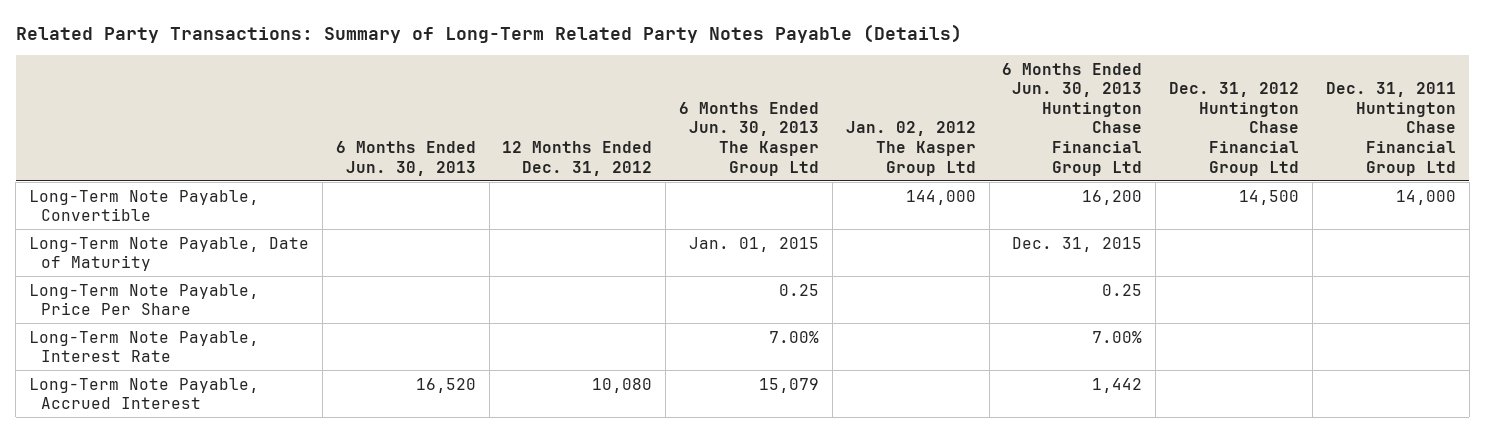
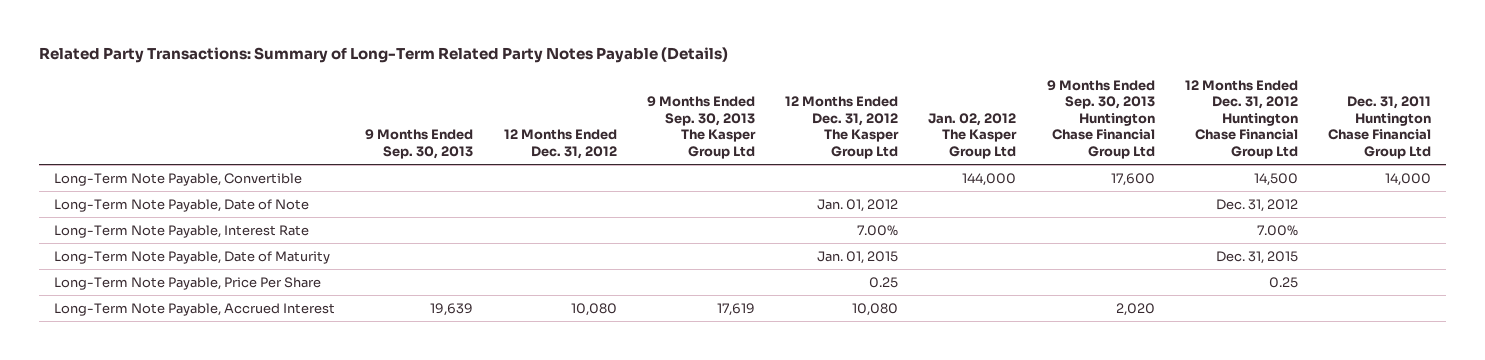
- | 6 Months Ended Jun. 30, 2013 | 12 Months Ended Dec. 31, 2012 | 6 Months Ended Jun. 30, 2013 The Kasper Group Ltd | Jan. 02, 2012 The Kasper Group Ltd | 6 Months Ended Jun. 30, 2013 Huntington Chase Financial Group Ltd | Dec. 31, 2012 Huntington Chase Financial Group Ltd | Dec. 31, 2011 Huntington Chase Financial Group Ltd
+ | 9 Months Ended Sep. 30, 2013 | 12 Months Ended Dec. 31, 2012 | 9 Months Ended Sep. 30, 2013 The Kasper Group Ltd | 12 Months Ended Dec. 31, 2012 The Kasper Group Ltd | Jan. 02, 2012 The Kasper Group Ltd | 9 Months Ended Sep. 30, 2013 Huntington Chase Financial Group Ltd | 12 Months Ended Dec. 31, 2012 Huntington Chase Financial Group Ltd | Dec. 31, 2011 Huntington Chase Financial Group Ltd
+ Long-Term Note Payable, Date of Note | | | | Jan. 01, 2012 | | | Dec. 31, 2012 |
moved up: Long-Term Note Payable, Interest Rate | | | | 7.00% | | | 7.00% |

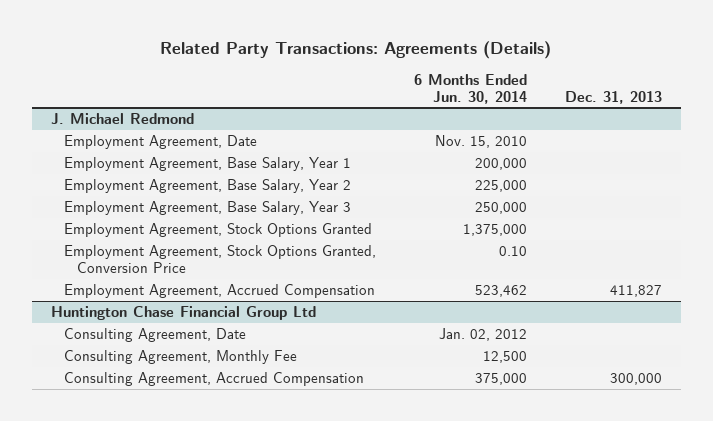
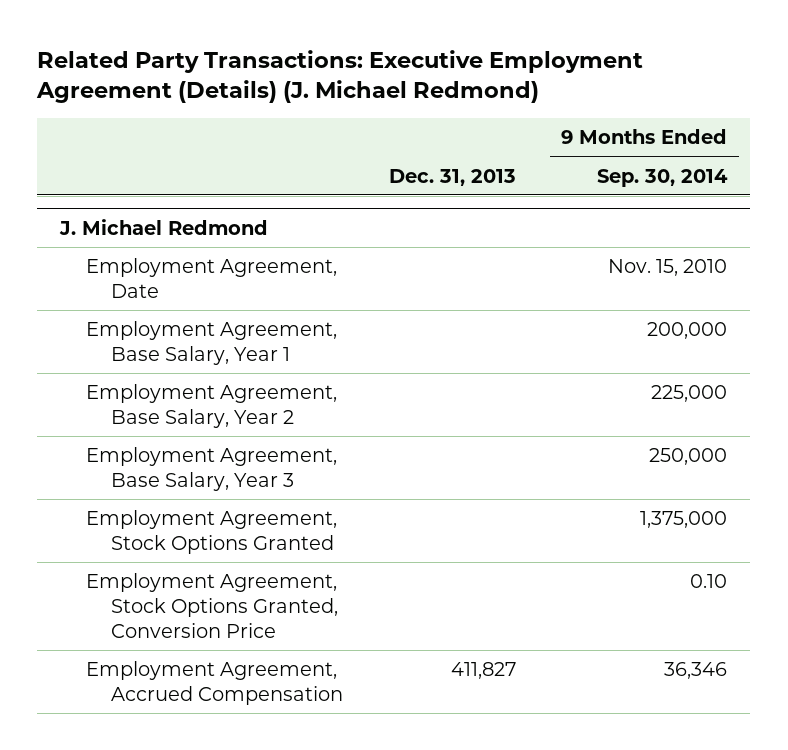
- Related Party Transactions: Agreements (Details)
+ Related Party Transactions: Executive Employment Agreement (Details) (J. Michael Redmond)
- | 6 Months Ended Jun. 30, 2014 | Dec. 31, 2013
+ | Dec. 31, 2013 | 9 Months Ended Sep. 30, 2014
- Huntington Chase Financial Group Ltd
- Consulting Agreement, Date | Jan. 02, 2012 |
- Consulting Agreement, Monthly Fee | 12,500 |
- Consulting Agreement, Accrued Compensation | 375,000 | 300,000

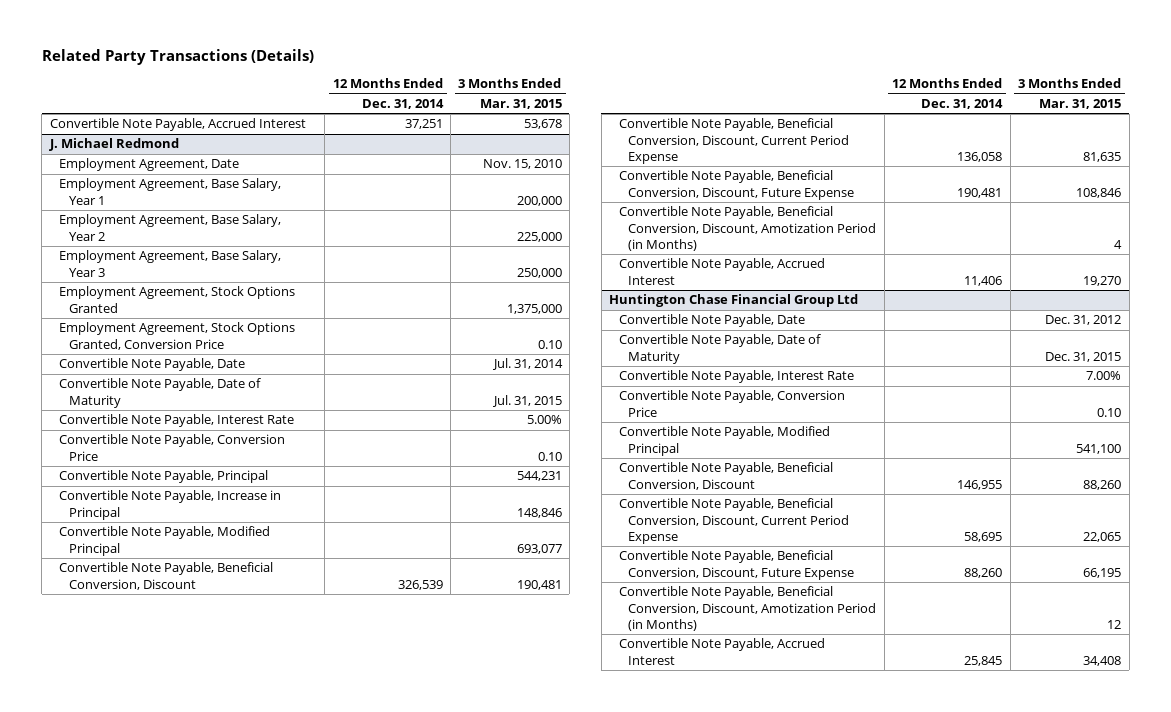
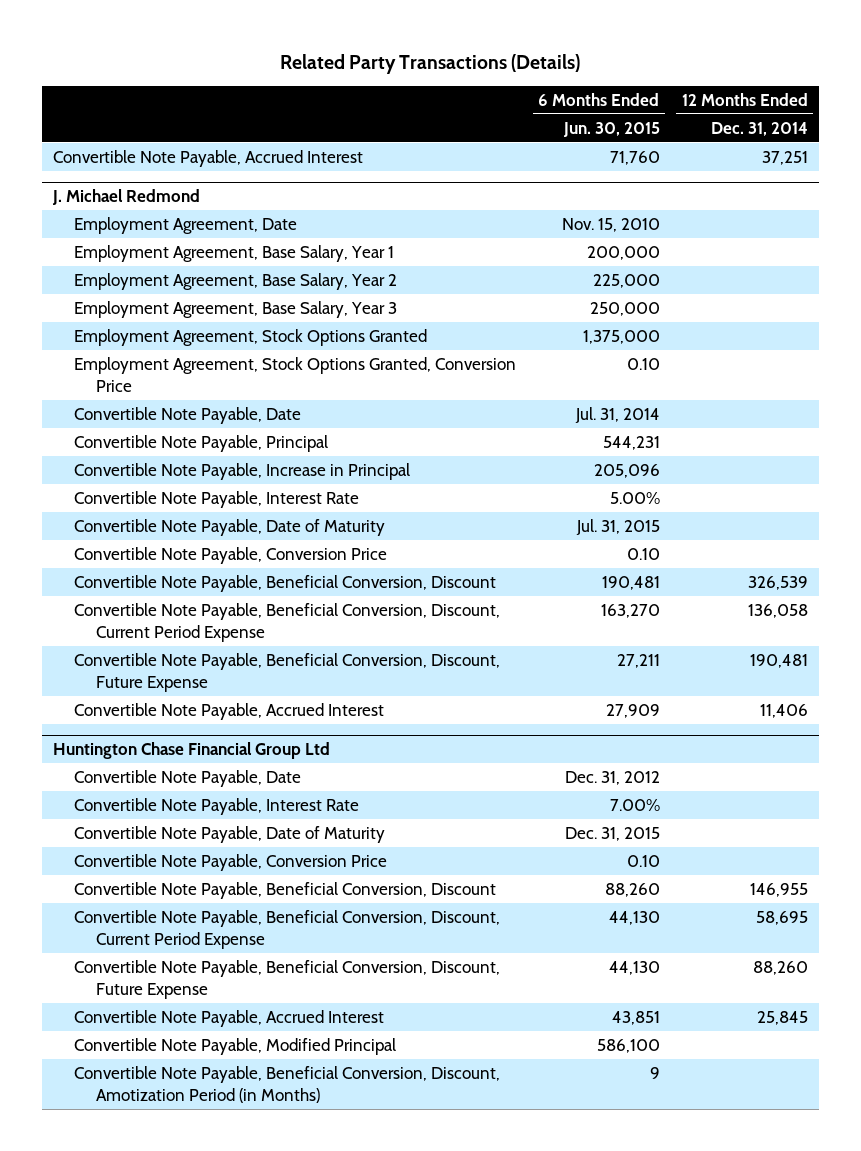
- | 12 Months Ended Dec. 31, 2014 | 3 Months Ended Mar. 31, 2015
+ | 6 Months Ended Jun. 30, 2015 | 12 Months Ended Dec. 31, 2014
@ J. Michael Redmond
- Convertible Note Payable, Modified Principal | | 693,077
moved down: Convertible Note Payable, Interest Rate | 5.00% |
moved down: Convertible Note Payable, Date of Maturity | Jul. 31, 2015 |
moved down: Convertible Note Payable, Conversion Price | 0.10 |
- Convertible Note Payable, Beneficial Conversion, Discount, Amotization Period (in Months) | | 4
@ Huntington Chase Financial Group Ltd
moved down: Convertible Note Payable, Date of Maturity | Dec. 31, 2015 |
moved down: Convertible Note Payable, Modified Principal | 586,100 |
moved down: Convertible Note Payable, Beneficial Conversion, Discount, Amotization Period (in Months) | 9 |

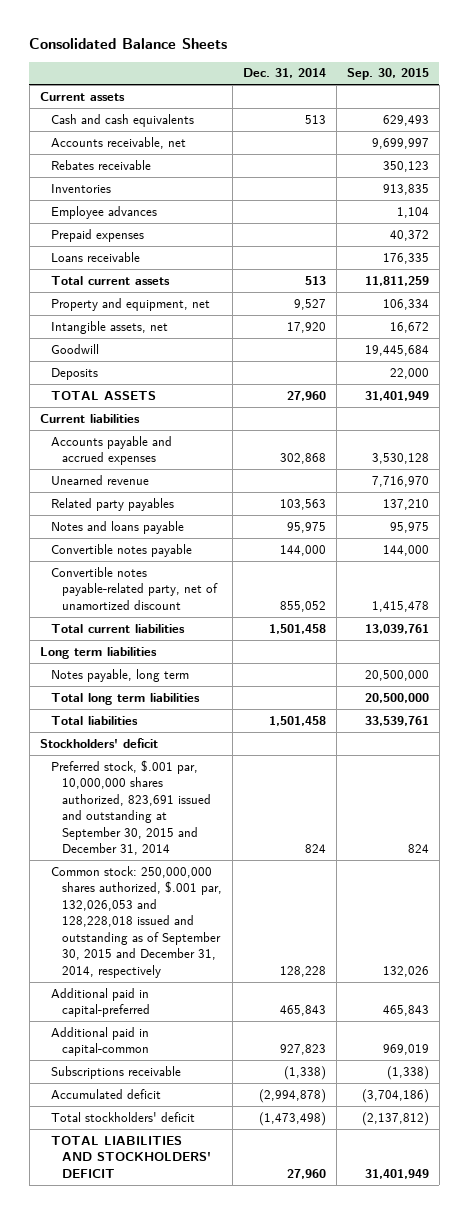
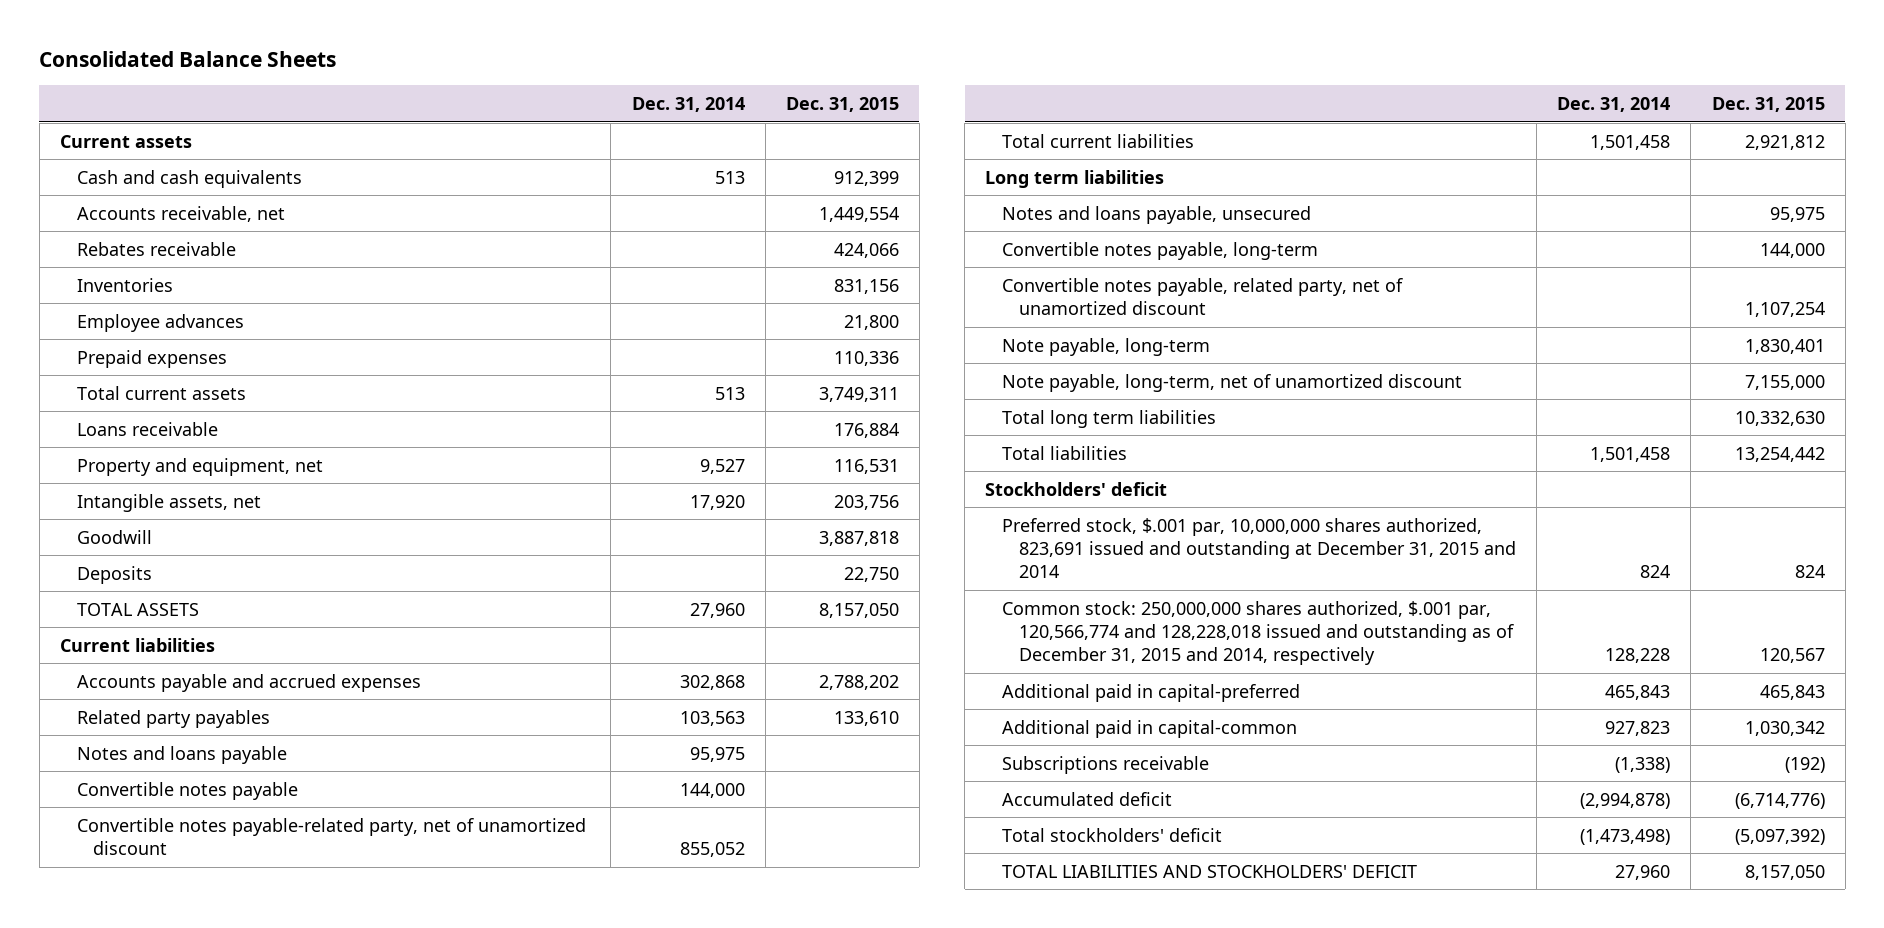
- | Dec. 31, 2014 | Sep. 30, 2015
+ | Dec. 31, 2014 | Dec. 31, 2015
moved down: Loans receivable | | 176,884
- Unearned revenue | | 7,716,970
- Notes payable, long term | | 20,500,000
+ Notes and loans payable, unsecured | | 95,975
+ Convertible notes payable, long-term | | 144,000
+ Convertible notes payable, related party, net of unamortized discount | | 1,107,254
+ Note payable, long-term | | 1,830,401
+ Note payable, long-term, net of unamortized discount | | 7,155,000
- Preferred stock, $.001 par, 10,000,000 shares authorized, 823,691 issued and outstanding at September 30, 2015 and December 31, 2014 | 824 | 824
- Common stock: 250,000,000 shares authorized, $.001 par, 132,026,053 and 128,228,018 issued and outstanding as of September 30, 2015 and December 31, 2014, respectively | 128,228 | 132,026
+ Preferred stock, $.001 par, 10,000,000 shares authorized, 823,691 issued and outstanding at December 31, 2015 and 2014 | 824 | 824
+ Common stock: 250,000,000 shares authorized, $.001 par, 120,566,774 and 128,228,018 issued and outstanding as of December 31, 2015 and 2014, respectively | 128,228 | 120,567

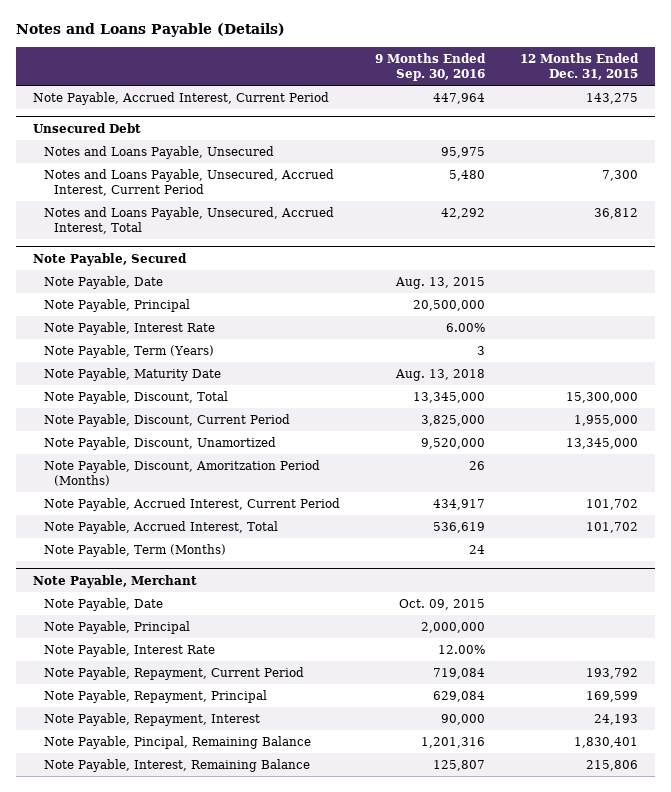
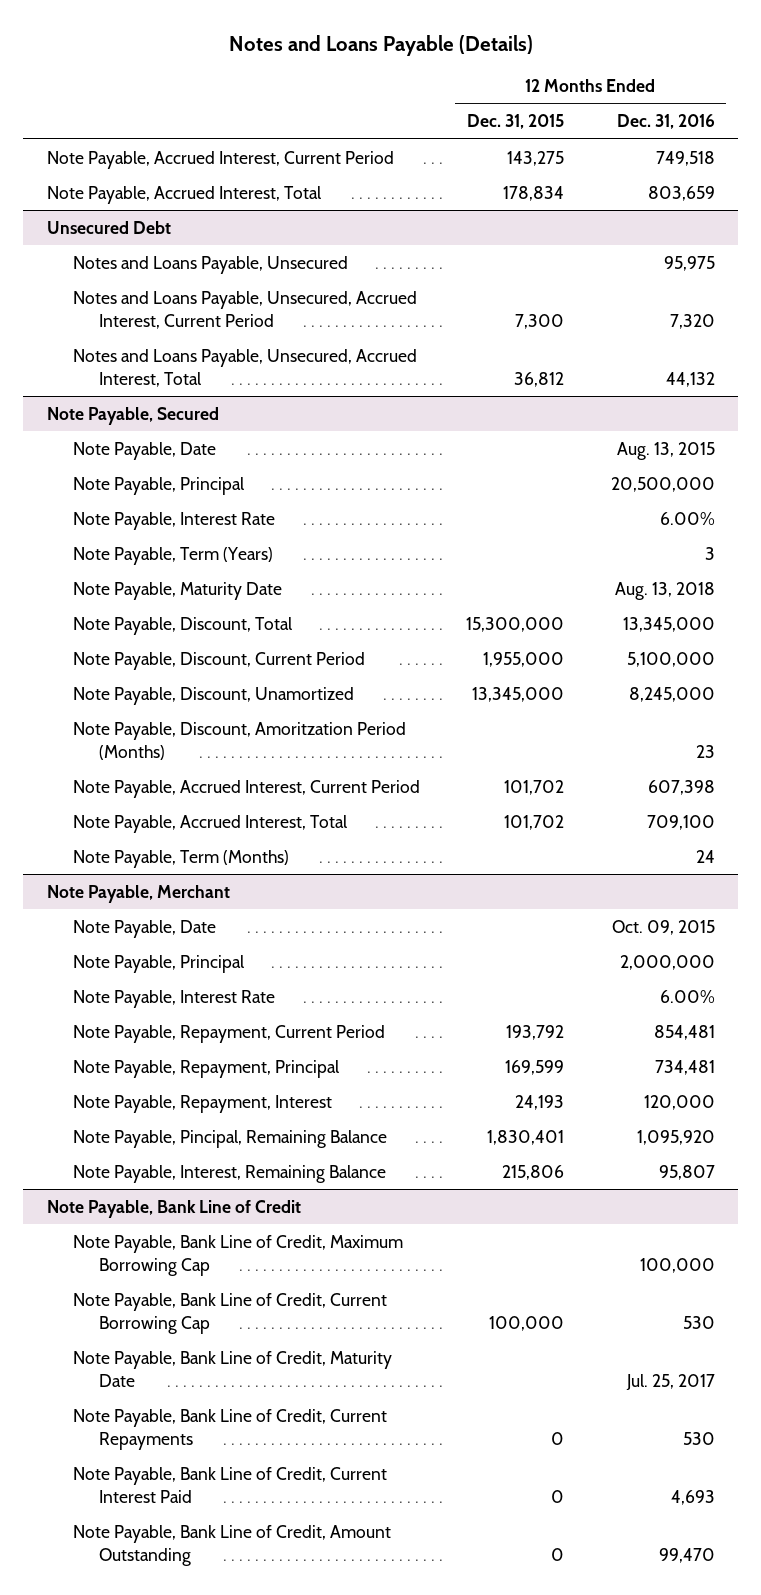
- | 9 Months Ended Sep. 30, 2016 | 12 Months Ended Dec. 31, 2015
+ | 12 Months Ended Dec. 31, 2015 | 12 Months Ended Dec. 31, 2016
+ Note Payable, Accrued Interest, Total | 178,834 | 803,659
+ Note Payable, Bank Line of Credit
+ Note Payable, Bank Line of Credit, Maximum Borrowing Cap | | 100,000
+ Note Payable, Bank Line of Credit, Current Borrowing Cap | 100,000 | 530
+ Note Payable, Bank Line of Credit, Maturity Date | | Jul. 25, 2017
+ Note Payable, Bank Line of Credit, Current Repayments | 0 | 530
+ Note Payable, Bank Line of Credit, Current Interest Paid | 0 | 4,693
+ Note Payable, Bank Line of Credit, Amount Outstanding | 0 | 99,470

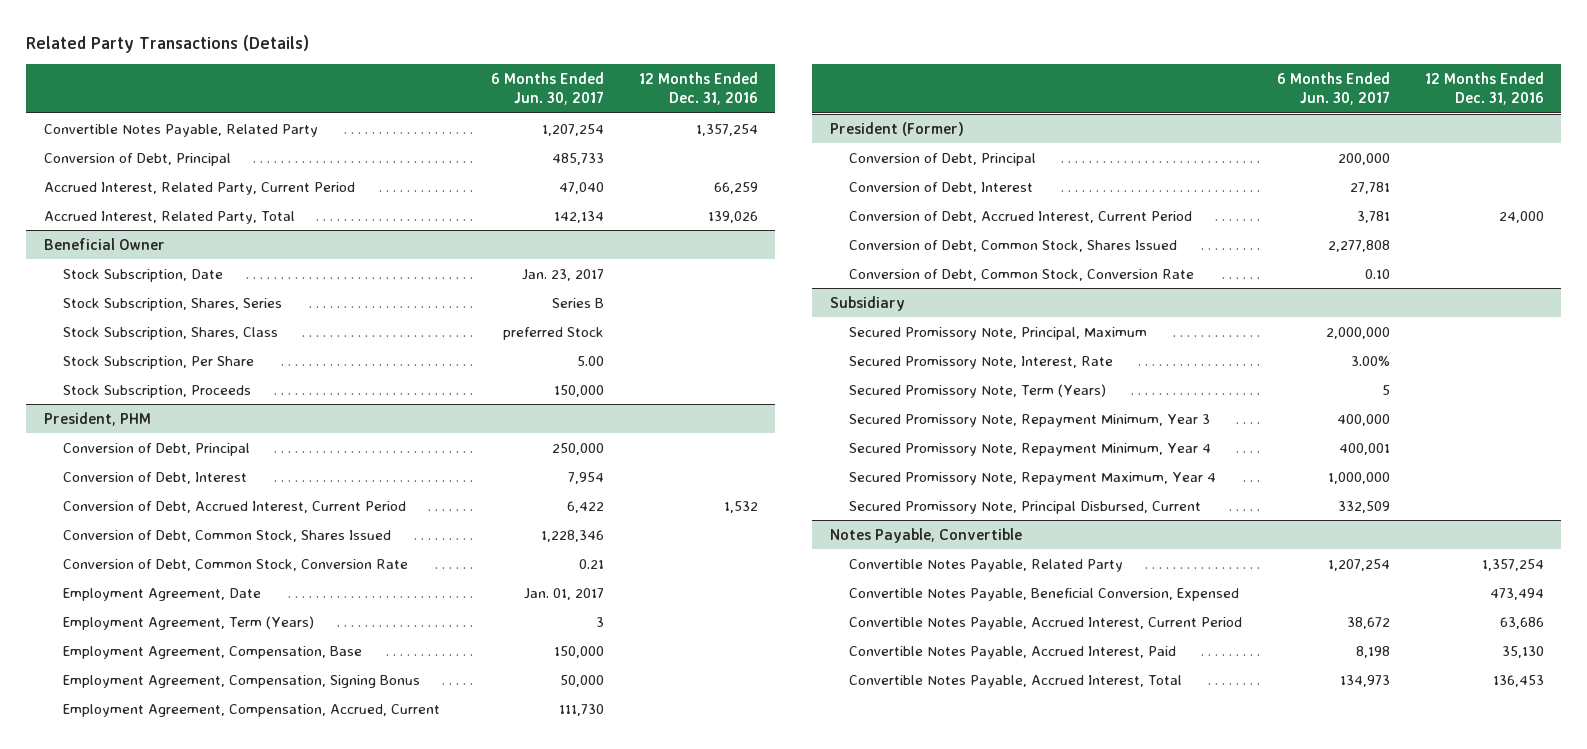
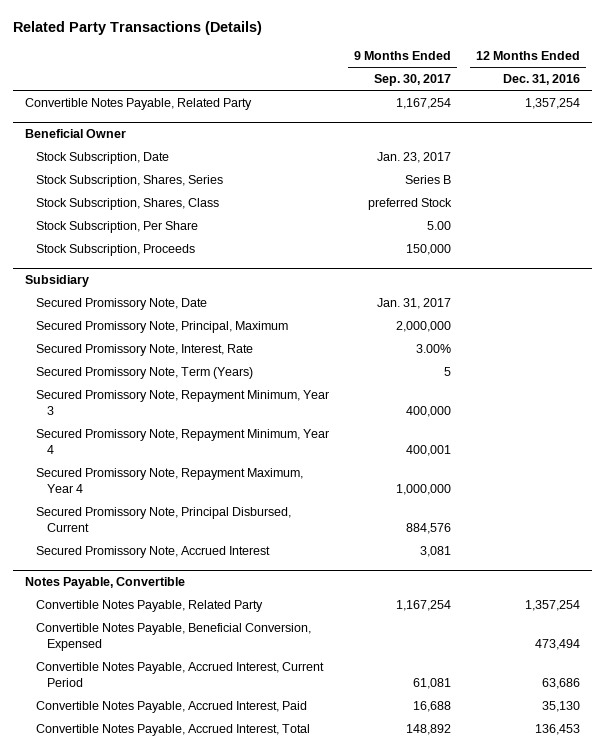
- | 6 Months Ended Jun. 30, 2017 | 12 Months Ended Dec. 31, 2016
+ | 9 Months Ended Sep. 30, 2017 | 12 Months Ended Dec. 31, 2016
- Conversion of Debt, Principal | 485,733 |
- Accrued Interest, Related Party, Current Period | 47,040 | 66,259
- Accrued Interest, Related Party, Total | 142,134 | 139,026
- President, PHM
- Conversion of Debt, Principal | 250,000 |
- Conversion of Debt, Interest | 7,954 |
- Conversion of Debt, Accrued Interest, Current Period | 6,422 | 1,532
- Conversion of Debt, Common Stock, Shares Issued | 1,228,346 |
- Conversion of Debt, Common Stock, Conversion Rate | 0.21 |
- Employment Agreement, Date | Jan. 01, 2017 |
- Employment Agreement, Term (Years) | 3 |
- Employment Agreement, Compensation, Base | 150,000 |
- Employment Agreement, Compensation, Signing Bonus | 50,000 |
- Employment Agreement, Compensation, Accrued, Current | 111,730 |
- President (Former)
- Conversion of Debt, Principal | 200,000 |
- Conversion of Debt, Interest | 27,781 |
- Conversion of Debt, Accrued Interest, Current Period | 3,781 | 24,000
- Conversion of Debt, Common Stock, Shares Issued | 2,277,808 |
- Conversion of Debt, Common Stock, Conversion Rate | 0.10 |
@ Subsidiary
+ Secured Promissory Note, Date | Jan. 31, 2017 |
+ Secured Promissory Note, Accrued Interest | 3,081 |

